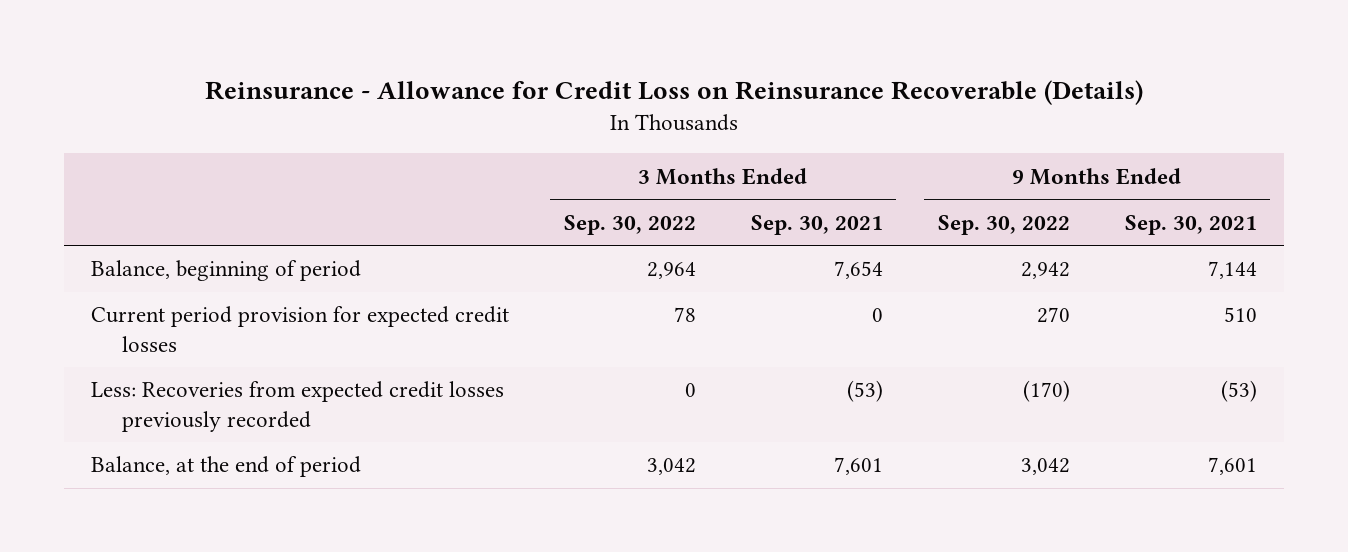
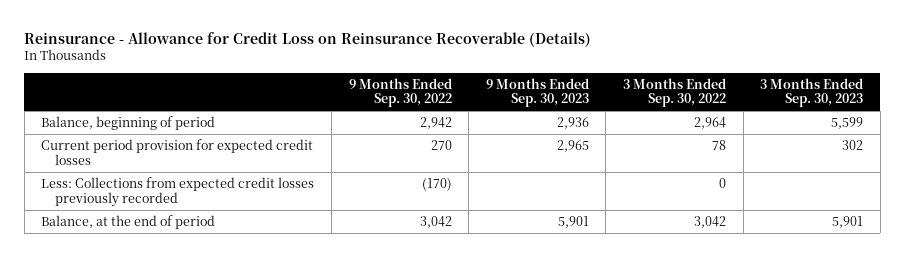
- | 3 Months Ended Sep. 30, 2022 | 3 Months Ended Sep. 30, 2021 | 9 Months Ended Sep. 30, 2022 | 9 Months Ended Sep. 30, 2021
+ | 9 Months Ended Sep. 30, 2022 | 9 Months Ended Sep. 30, 2023 | 3 Months Ended Sep. 30, 2022 | 3 Months Ended Sep. 30, 2023
- Less: Recoveries from expected credit losses previously recorded | 0 | (53) | (170) | (53)
+ Less: Collections from expected credit losses previously recorded | (170) | | 0 |

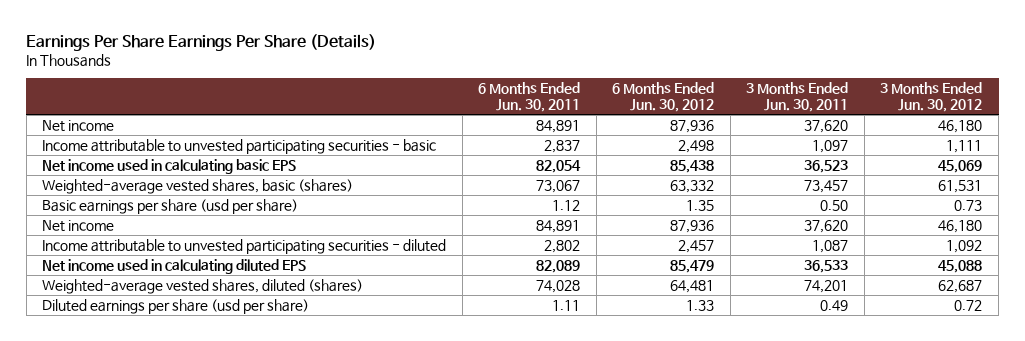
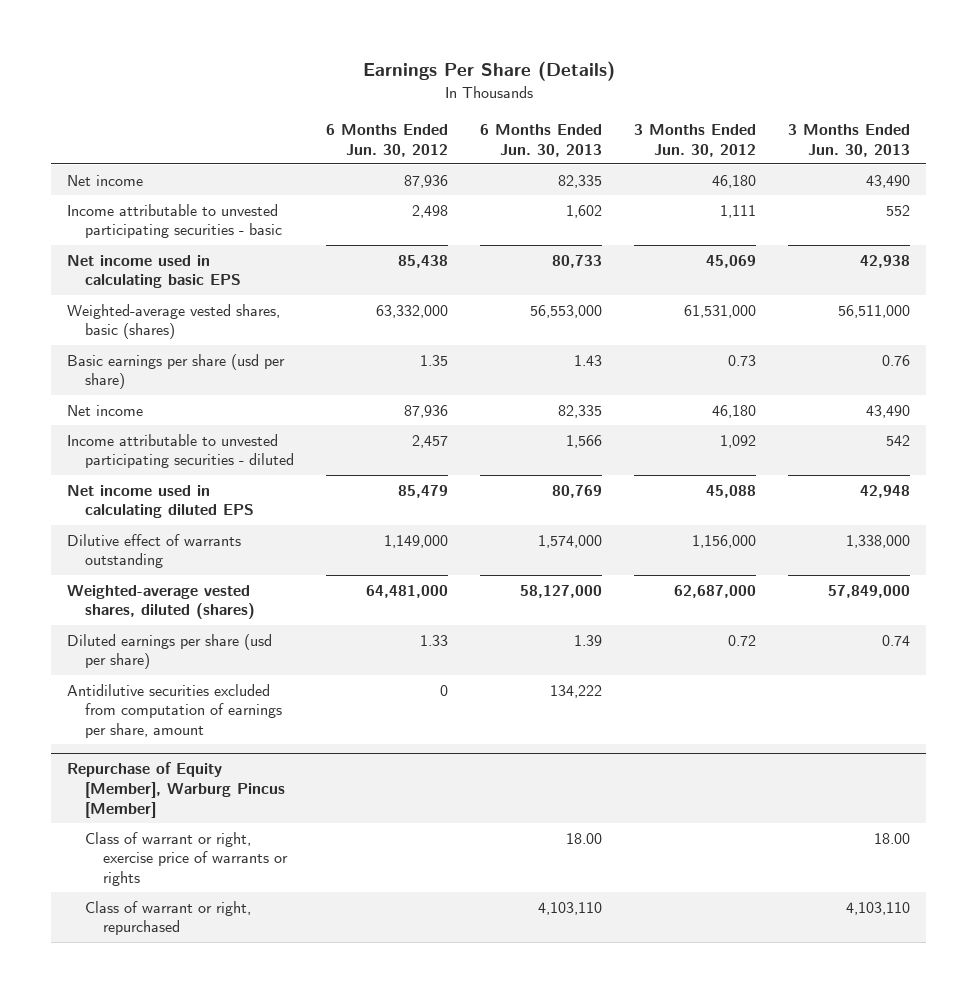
- Earnings Per Share Earnings Per Share (Details)
+ Earnings Per Share (Details)
- | 6 Months Ended Jun. 30, 2011 | 6 Months Ended Jun. 30, 2012 | 3 Months Ended Jun. 30, 2011 | 3 Months Ended Jun. 30, 2012
+ | 6 Months Ended Jun. 30, 2012 | 6 Months Ended Jun. 30, 2013 | 3 Months Ended Jun. 30, 2012 | 3 Months Ended Jun. 30, 2013
- Weighted-average vested shares, basic (shares) | 73,067 | 63,332 | 73,457 | 61,531
+ Weighted-average vested shares, basic (shares) | 63,332,000 | 56,553,000 | 61,531,000 | 56,511,000
- Weighted-average vested shares, diluted (shares) | 74,028 | 64,481 | 74,201 | 62,687
+ Dilutive effect of warrants outstanding | 1,149,000 | 1,574,000 | 1,156,000 | 1,338,000
+ Weighted-average vested shares, diluted (shares) | 64,481,000 | 58,127,000 | 62,687,000 | 57,849,000
+ Antidilutive securities excluded from computation of earnings per share, amount | 0 | 134,222 | |
+ Repurchase of Equity [Member], Warburg Pincus [Member]
+ Class of warrant or right, exercise price of warrants or rights | | 18.00 | | 18.00
+ Class of warrant or right, repurchased | | 4,103,110 | | 4,103,110

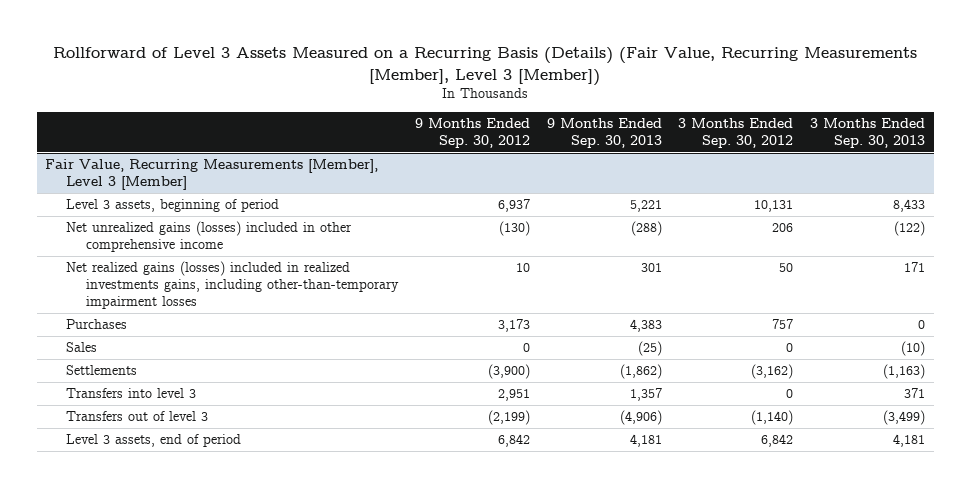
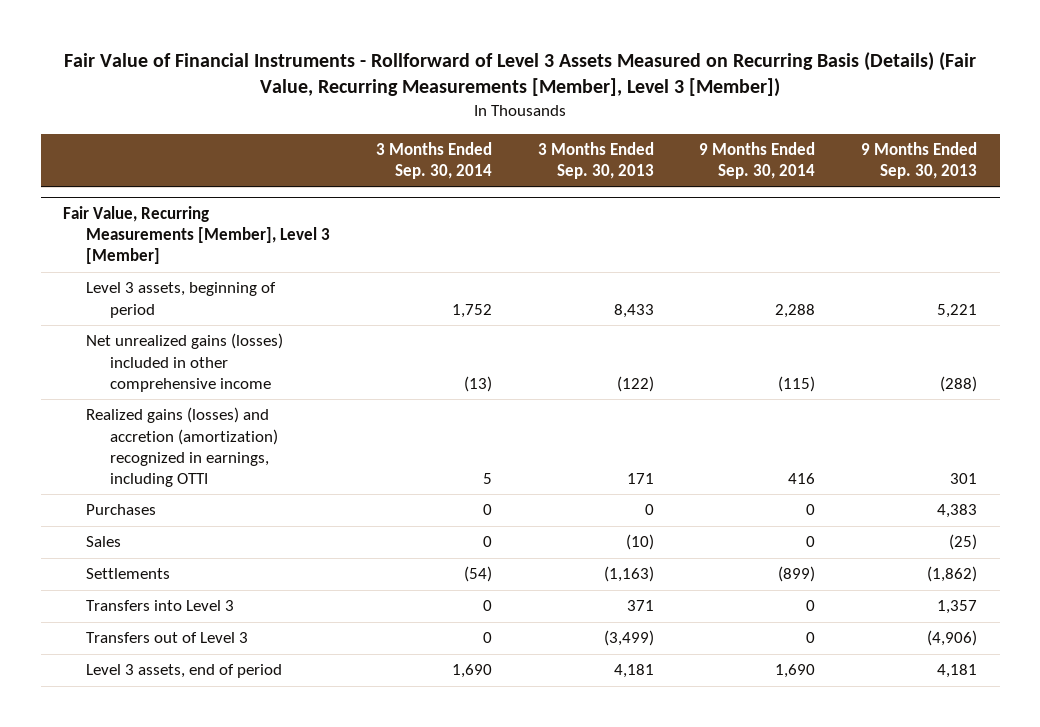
- Rollforward of Level 3 Assets Measured on a Recurring Basis (Details) (Fair Value, Recurring Measurements [Member], Level 3 [Member])
+ Fair Value of Financial Instruments - Rollforward of Level 3 Assets Measured on Recurring Basis (Details) (Fair Value, Recurring Measurements [Member], Level 3 [Member])
- | 9 Months Ended Sep. 30, 2012 | 9 Months Ended Sep. 30, 2013 | 3 Months Ended Sep. 30, 2012 | 3 Months Ended Sep. 30, 2013
+ | 3 Months Ended Sep. 30, 2014 | 3 Months Ended Sep. 30, 2013 | 9 Months Ended Sep. 30, 2014 | 9 Months Ended Sep. 30, 2013
@ Fair Value, Recurring Measurements [Member], Level 3 [Member]
- Net realized gains (losses) included in realized investments gains, including other-than-temporary impairment losses | 10 | 301 | 50 | 171
+ Realized gains (losses) and accretion (amortization) recognized in earnings, including OTTI | 5 | 171 | 416 | 301
- Transfers into level 3 | 2,951 | 1,357 | 0 | 371
- Transfers out of level 3 | (2,199) | (4,906) | (1,140) | (3,499)
+ Transfers into Level 3 | 0 | 371 | 0 | 1,357
+ Transfers out of Level 3 | 0 | (3,499) | 0 | (4,906)

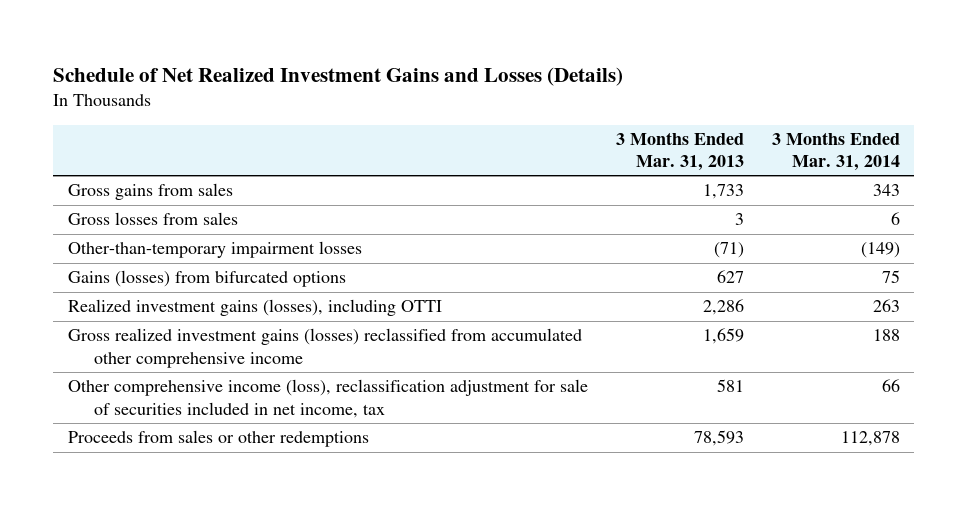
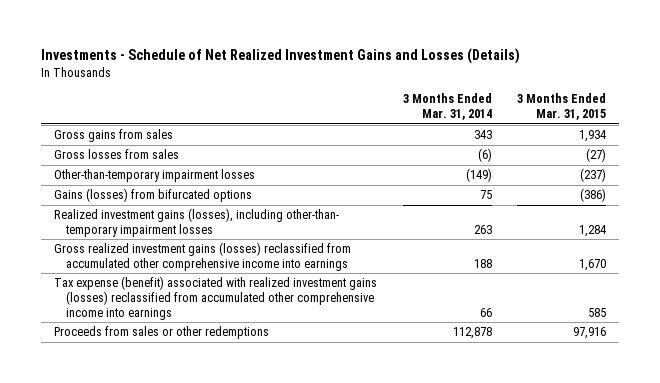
- Schedule of Net Realized Investment Gains and Losses (Details)
+ Investments - Schedule of Net Realized Investment Gains and Losses (Details)
- | 3 Months Ended Mar. 31, 2013 | 3 Months Ended Mar. 31, 2014
+ | 3 Months Ended Mar. 31, 2014 | 3 Months Ended Mar. 31, 2015
- Gross losses from sales | 3 | 6
+ Gross losses from sales | (6) | (27)
- Realized investment gains (losses), including OTTI | 2,286 | 263
- Gross realized investment gains (losses) reclassified from accumulated other comprehensive income | 1,659 | 188
- Other comprehensive income (loss), reclassification adjustment for sale of securities included in net income, tax | 581 | 66
+ Realized investment gains (losses), including other-than- temporary impairment losses | 263 | 1,284
+ Gross realized investment gains (losses) reclassified from accumulated other comprehensive income into earnings | 188 | 1,670
+ Tax expense (benefit) associated with realized investment gains (losses) reclassified from accumulated other comprehensive income into earnings | 66 | 585

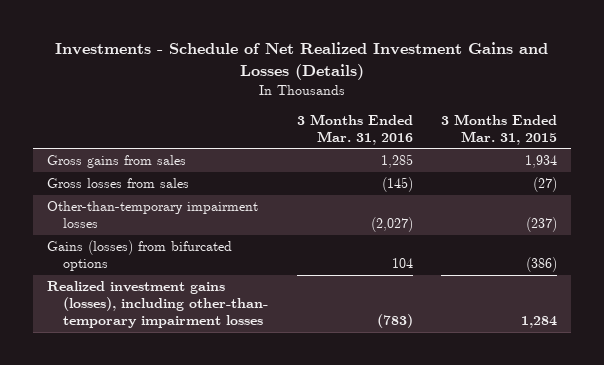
- | 3 Months Ended Mar. 31, 2014 | 3 Months Ended Mar. 31, 2015
+ | 3 Months Ended Mar. 31, 2016 | 3 Months Ended Mar. 31, 2015
- Gross realized investment gains (losses) reclassified from accumulated other comprehensive income into earnings | 188 | 1,670
- Tax expense (benefit) associated with realized investment gains (losses) reclassified from accumulated other comprehensive income into earnings | 66 | 585
- Proceeds from sales or other redemptions | 112,878 | 97,916

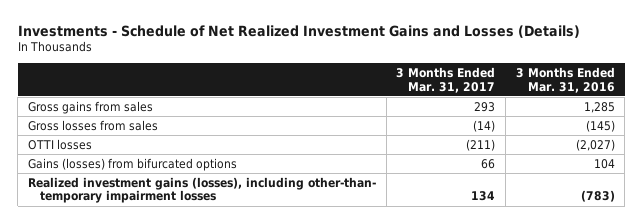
- | 3 Months Ended Mar. 31, 2016 | 3 Months Ended Mar. 31, 2015
+ | 3 Months Ended Mar. 31, 2017 | 3 Months Ended Mar. 31, 2016
- Other-than-temporary impairment losses | (2,027) | (237)
+ OTTI losses | (211) | (2,027)

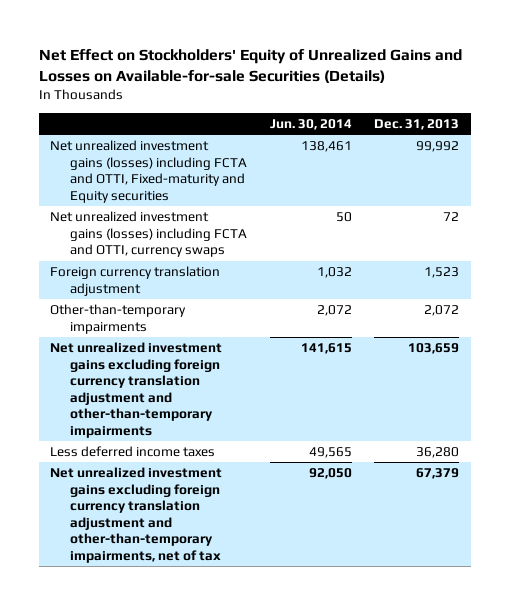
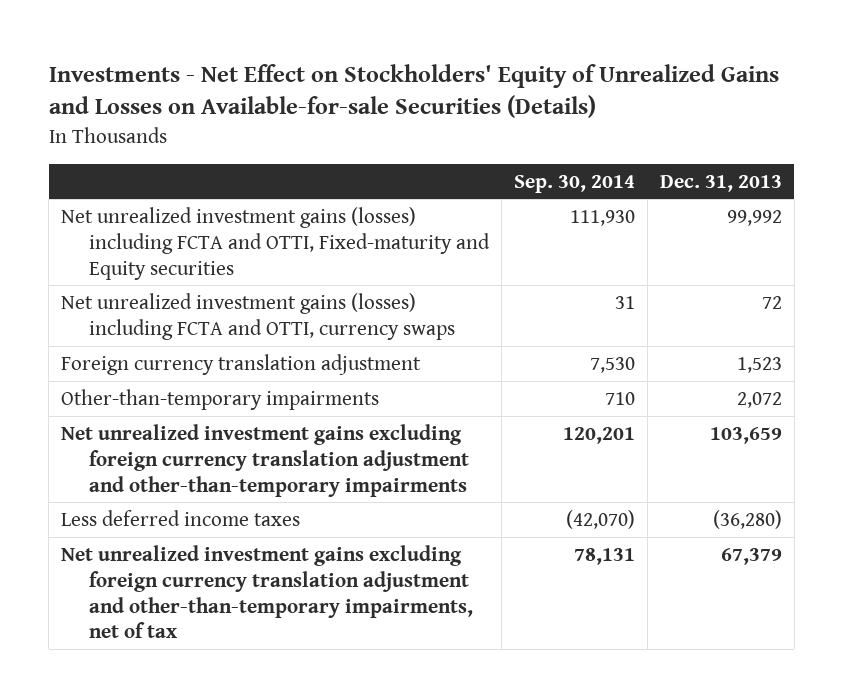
- Net Effect on Stockholders' Equity of Unrealized Gains and Losses on Available-for-sale Securities (Details)
+ Investments - Net Effect on Stockholders' Equity of Unrealized Gains and Losses on Available-for-sale Securities (Details)
- | Jun. 30, 2014 | Dec. 31, 2013
+ | Sep. 30, 2014 | Dec. 31, 2013
- Less deferred income taxes | 49,565 | 36,280
+ Less deferred income taxes | (42,070) | (36,280)

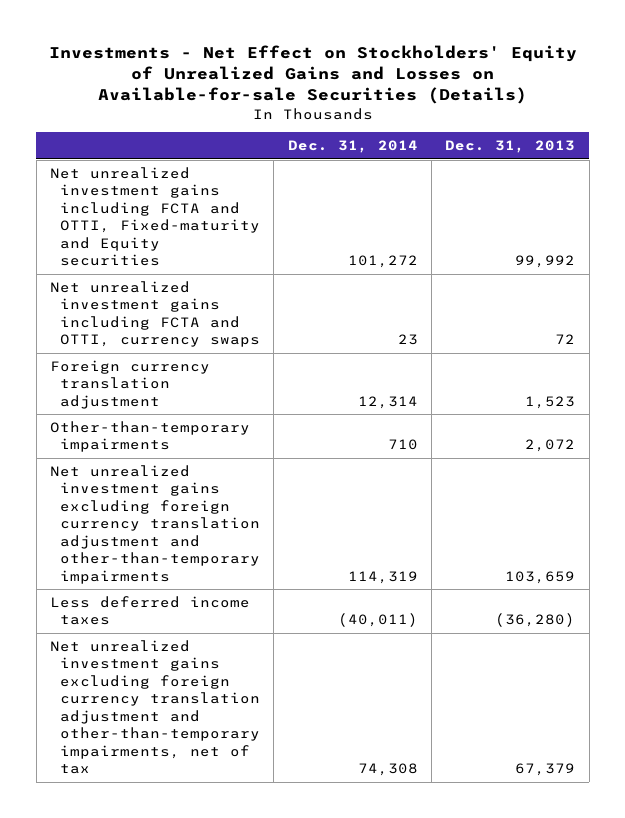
- | Sep. 30, 2014 | Dec. 31, 2013
+ | Dec. 31, 2014 | Dec. 31, 2013
- Net unrealized investment gains (losses) including FCTA and OTTI, Fixed-maturity and Equity securities | 111,930 | 99,992
- Net unrealized investment gains (losses) including FCTA and OTTI, currency swaps | 31 | 72
+ Net unrealized investment gains including FCTA and OTTI, Fixed-maturity and Equity securities | 101,272 | 99,992
+ Net unrealized investment gains including FCTA and OTTI, currency swaps | 23 | 72

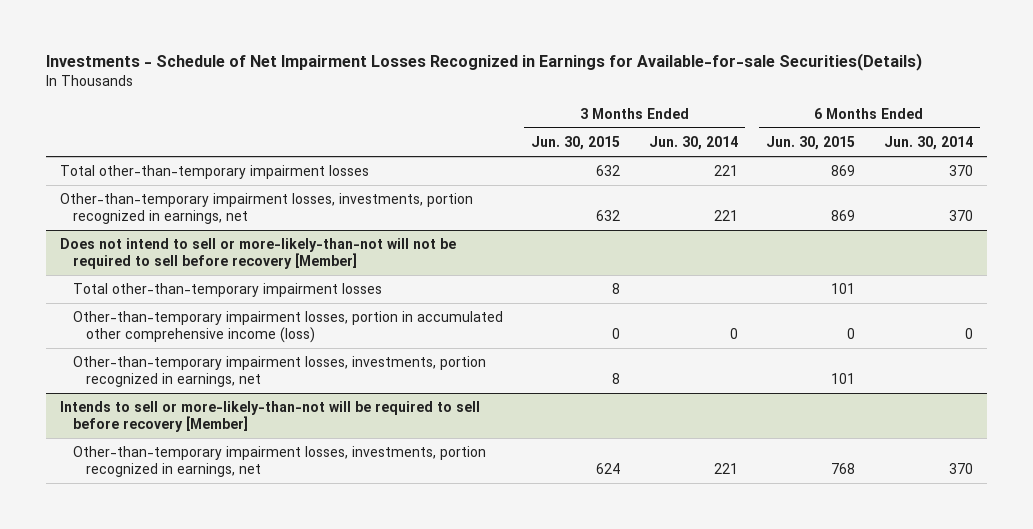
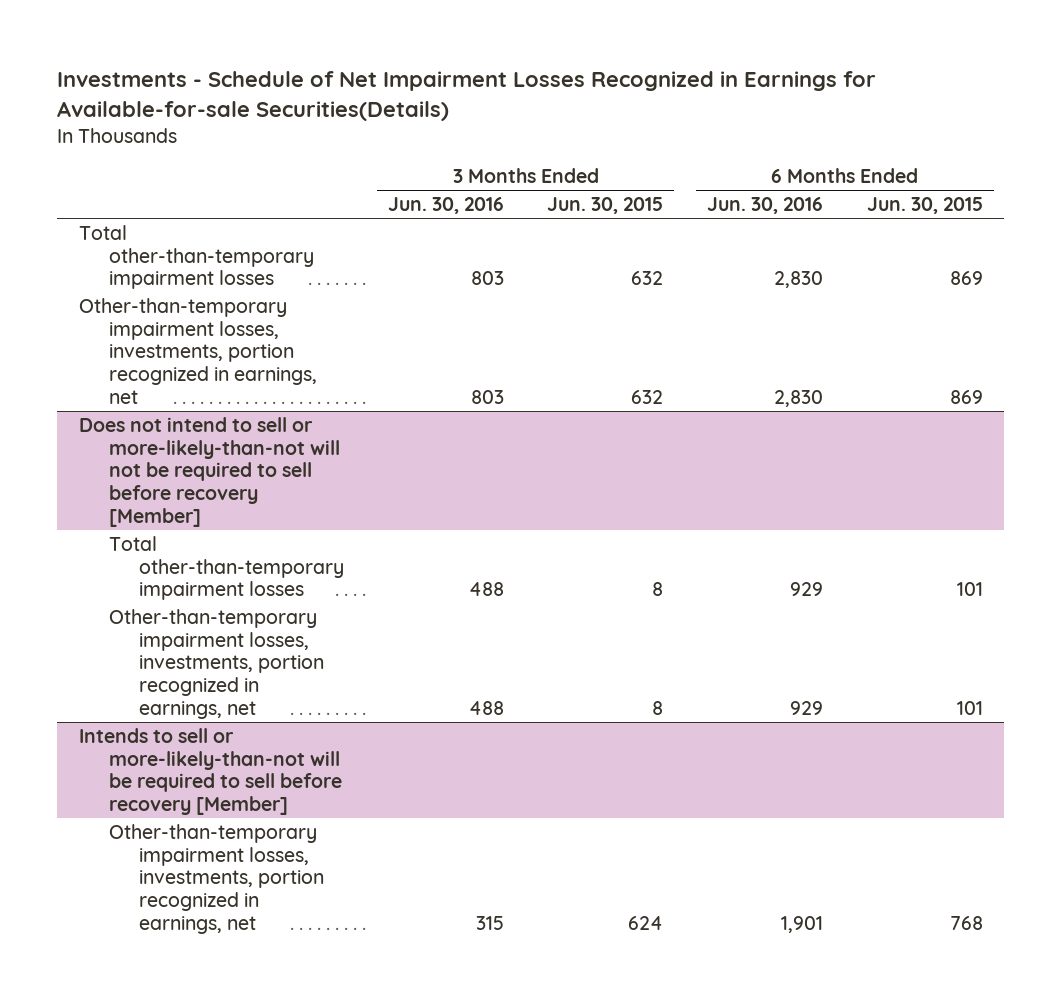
- | 3 Months Ended Jun. 30, 2015 | 3 Months Ended Jun. 30, 2014 | 6 Months Ended Jun. 30, 2015 | 6 Months Ended Jun. 30, 2014
+ | 3 Months Ended Jun. 30, 2016 | 3 Months Ended Jun. 30, 2015 | 6 Months Ended Jun. 30, 2016 | 6 Months Ended Jun. 30, 2015
@ Does not intend to sell or more-likely-than-not will not be required to sell before recovery [Member]
- Other-than-temporary impairment losses, portion in accumulated other comprehensive income (loss) | 0 | 0 | 0 | 0

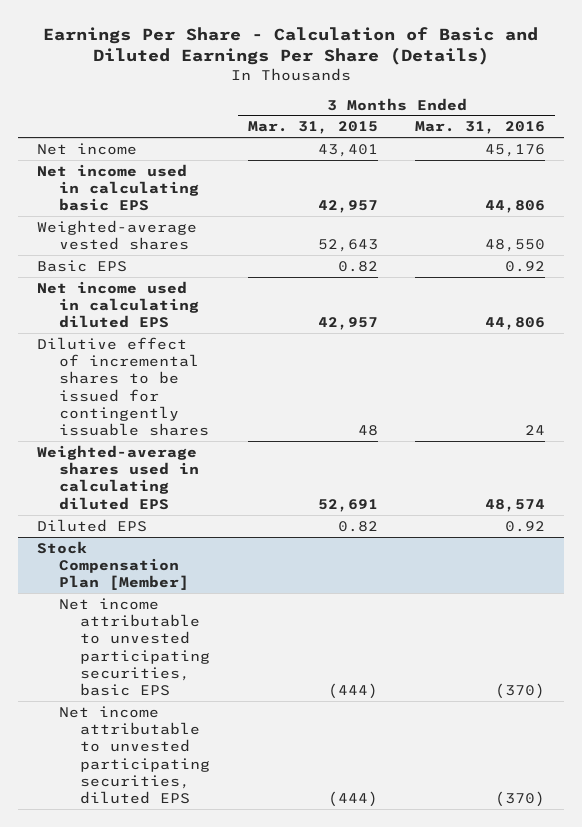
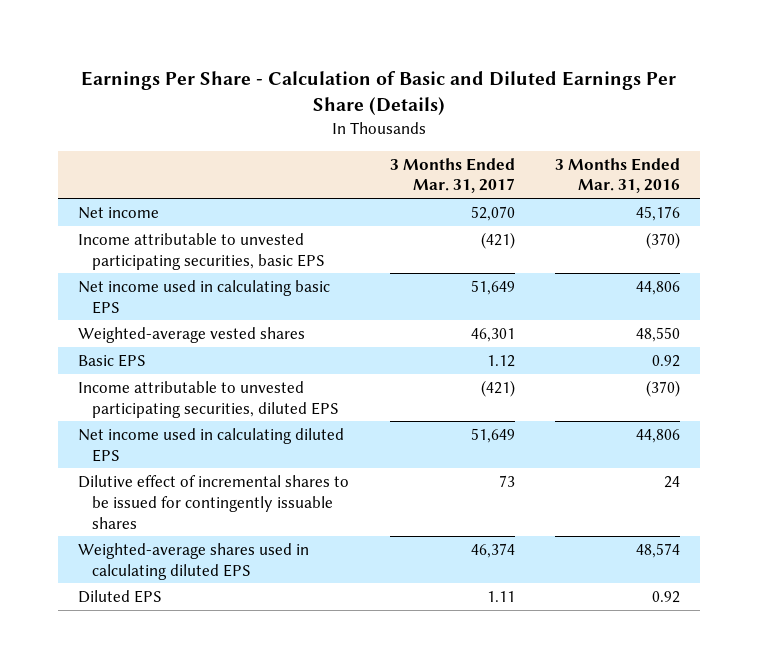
- | 3 Months Ended Mar. 31, 2015 | 3 Months Ended Mar. 31, 2016
+ | 3 Months Ended Mar. 31, 2017 | 3 Months Ended Mar. 31, 2016
+ Income attributable to unvested participating securities, basic EPS | (421) | (370)
+ Income attributable to unvested participating securities, diluted EPS | (421) | (370)
- Stock Compensation Plan [Member]
- Net income attributable to unvested participating securities, basic EPS | (444) | (370)
- Net income attributable to unvested participating securities, diluted EPS | (444) | (370)

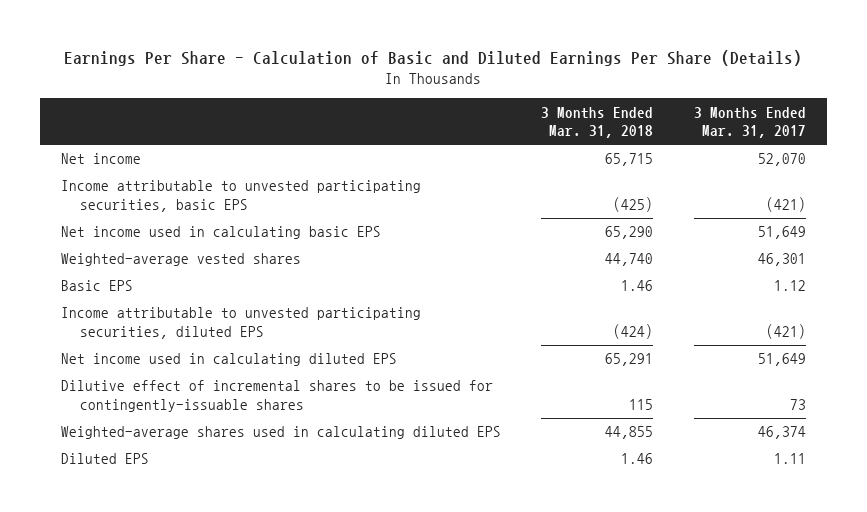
- | 3 Months Ended Mar. 31, 2017 | 3 Months Ended Mar. 31, 2016
+ | 3 Months Ended Mar. 31, 2018 | 3 Months Ended Mar. 31, 2017
- Dilutive effect of incremental shares to be issued for contingently issuable shares | 73 | 24
+ Dilutive effect of incremental shares to be issued for contingently-issuable shares | 115 | 73

